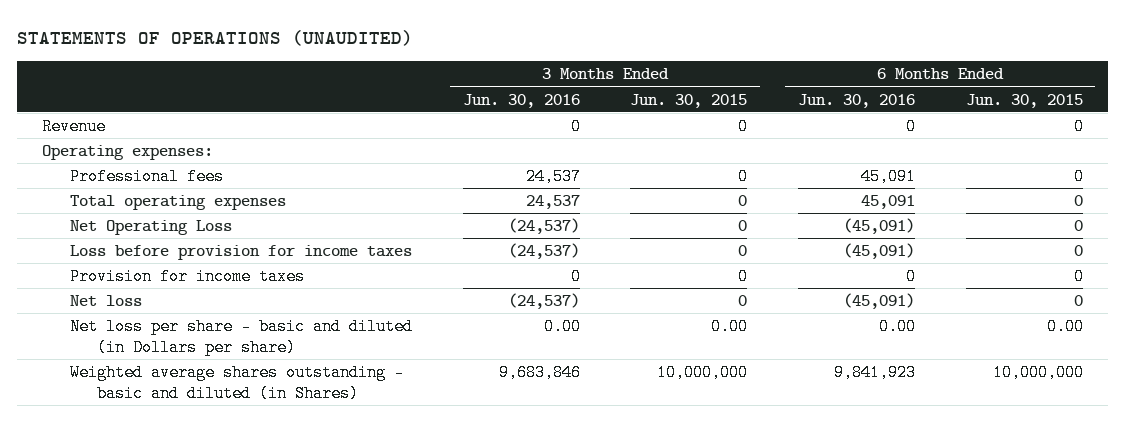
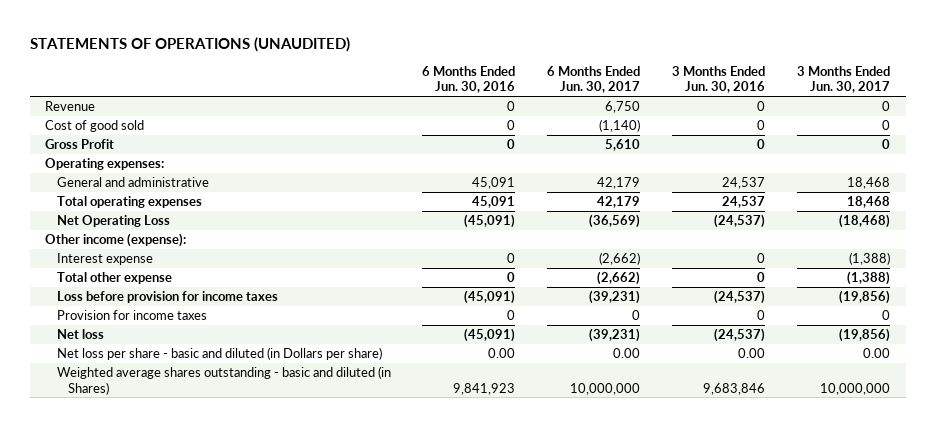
- | 3 Months Ended Jun. 30, 2016 | 3 Months Ended Jun. 30, 2015 | 6 Months Ended Jun. 30, 2016 | 6 Months Ended Jun. 30, 2015
+ | 6 Months Ended Jun. 30, 2016 | 6 Months Ended Jun. 30, 2017 | 3 Months Ended Jun. 30, 2016 | 3 Months Ended Jun. 30, 2017
+ Cost of good sold | 0 | (1,140) | 0 | 0
+ Gross Profit | 0 | 5,610 | 0 | 0
- Professional fees | 24,537 | 0 | 45,091 | 0
+ General and administrative | 45,091 | 42,179 | 24,537 | 18,468
+ Other income (expense):
+ Interest expense | 0 | (2,662) | 0 | (1,388)
+ Total other expense | 0 | (2,662) | 0 | (1,388)

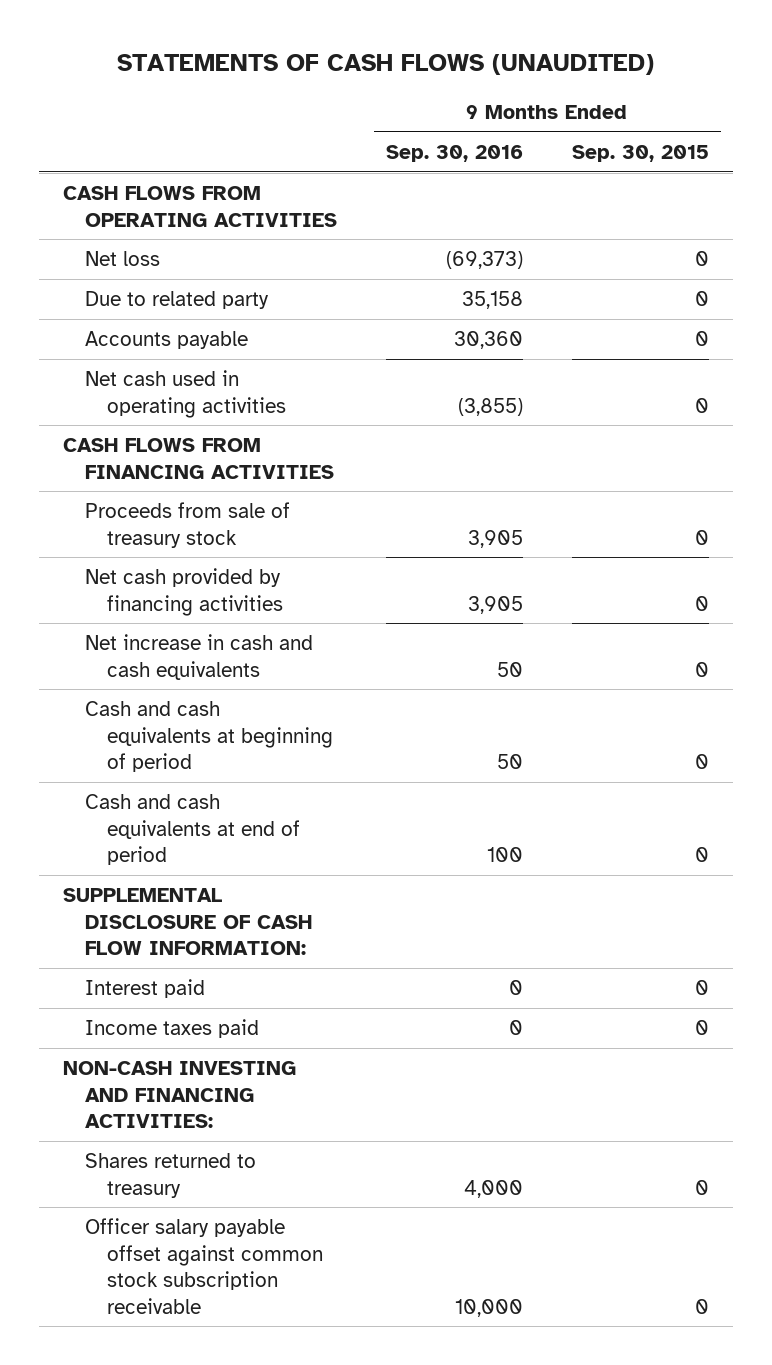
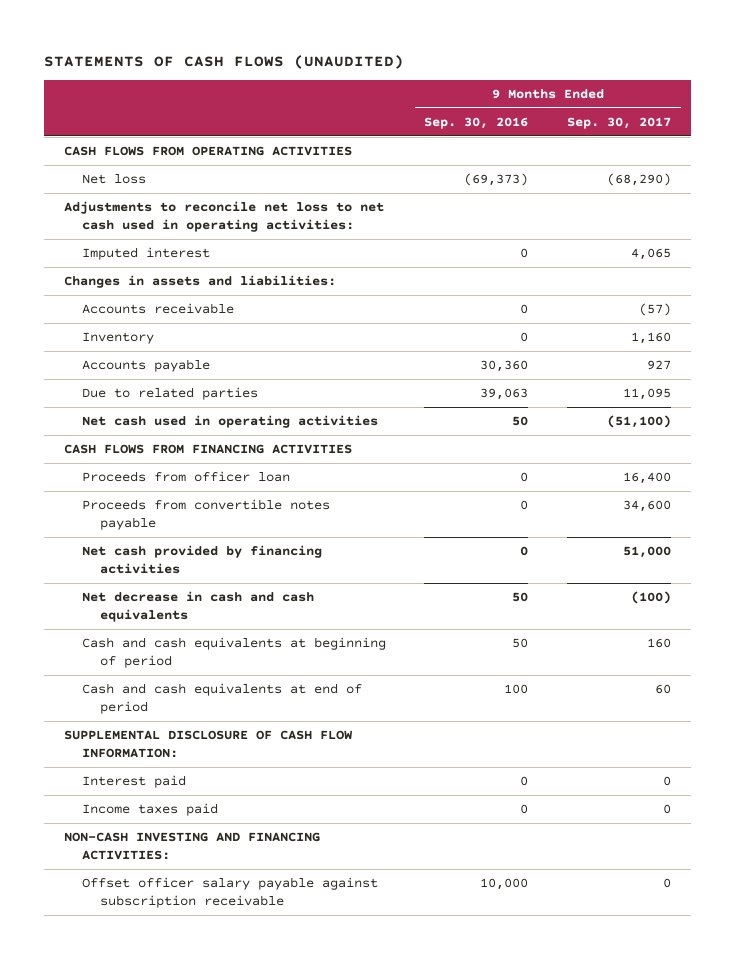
- | 9 Months Ended Sep. 30, 2016 | 9 Months Ended Sep. 30, 2015
+ | 9 Months Ended Sep. 30, 2016 | 9 Months Ended Sep. 30, 2017
- Due to related party | 35,158 | 0
+ Adjustments to reconcile net loss to net cash used in operating activities:
+ Imputed interest | 0 | 4,065
+ Changes in assets and liabilities:
+ Accounts receivable | 0 | (57)
+ Inventory | 0 | 1,160
- Net cash used in operating activities | (3,855) | 0
+ Due to related parties | 39,063 | 11,095
+ Net cash used in operating activities | 50 | (51,100)
- Proceeds from sale of treasury stock | 3,905 | 0
- Net cash provided by financing activities | 3,905 | 0
- Net increase in cash and cash equivalents | 50 | 0
+ Proceeds from officer loan | 0 | 16,400
+ Proceeds from convertible notes payable | 0 | 34,600
+ Net cash provided by financing activities | 0 | 51,000
+ Net decrease in cash and cash equivalents | 50 | (100)
- Shares returned to treasury | 4,000 | 0
- Officer salary payable offset against common stock subscription receivable | 10,000 | 0
+ Offset officer salary payable against subscription receivable | 10,000 | 0

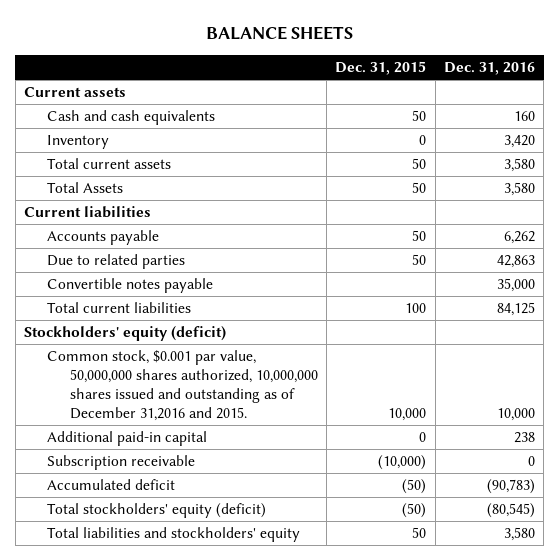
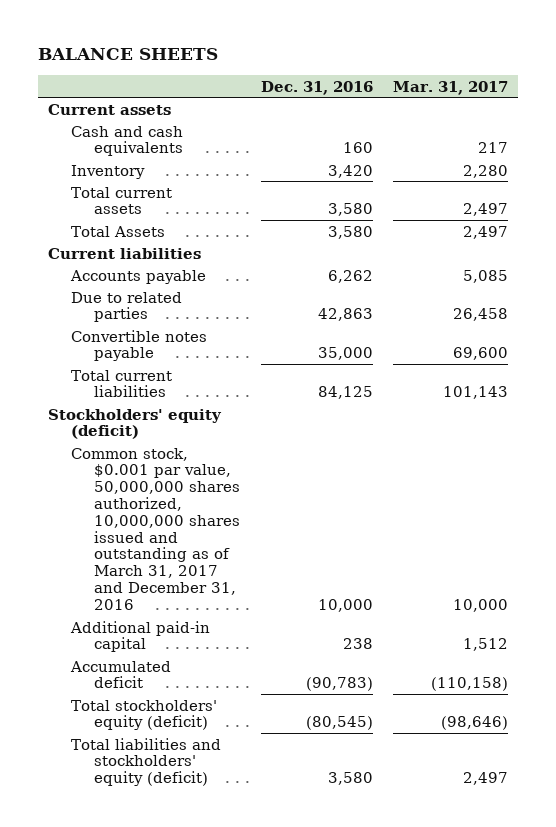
- | Dec. 31, 2015 | Dec. 31, 2016
+ | Dec. 31, 2016 | Mar. 31, 2017
- Common stock, $0.001 par value, 50,000,000 shares authorized, 10,000,000 shares issued and outstanding as of December 31,2016 and 2015. | 10,000 | 10,000
+ Common stock, $0.001 par value, 50,000,000 shares authorized, 10,000,000 shares issued and outstanding as of March 31, 2017 and December 31, 2016 | 10,000 | 10,000
- Subscription receivable | (10,000) | 0
- Total liabilities and stockholders' equity | 50 | 3,580
+ Total liabilities and stockholders' equity (deficit) | 3,580 | 2,497

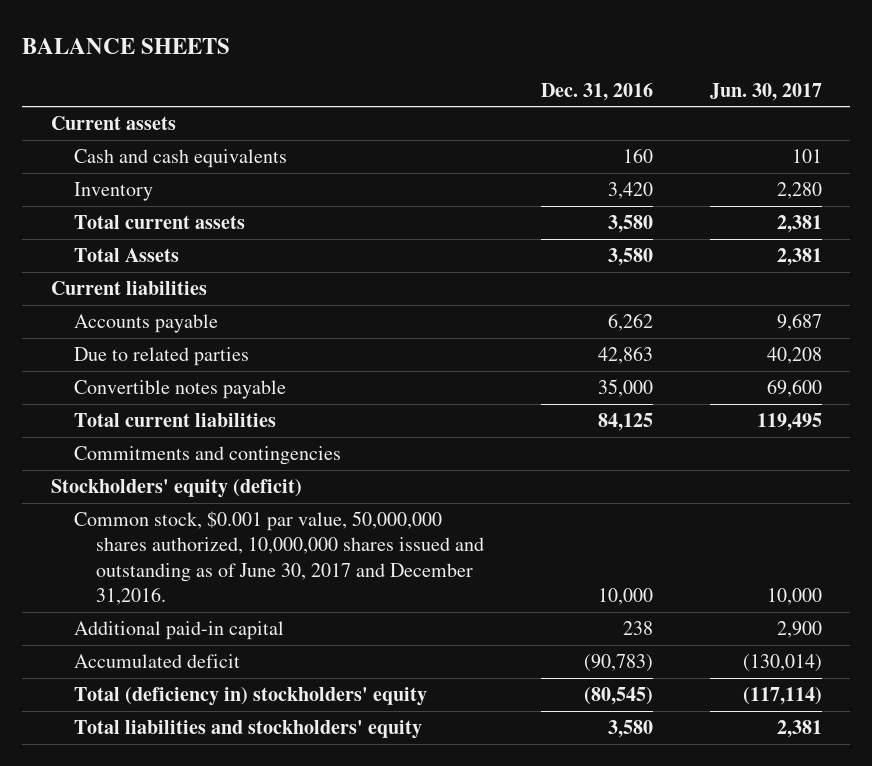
- | Dec. 31, 2016 | Mar. 31, 2017
+ | Dec. 31, 2016 | Jun. 30, 2017
+ Commitments and contingencies
- Common stock, $0.001 par value, 50,000,000 shares authorized, 10,000,000 shares issued and outstanding as of March 31, 2017 and December 31, 2016 | 10,000 | 10,000
+ Common stock, $0.001 par value, 50,000,000 shares authorized, 10,000,000 shares issued and outstanding as of June 30, 2017 and December 31,2016. | 10,000 | 10,000
- Total stockholders' equity (deficit) | (80,545) | (98,646)
- Total liabilities and stockholders' equity (deficit) | 3,580 | 2,497
+ Total (deficiency in) stockholders' equity | (80,545) | (117,114)
+ Total liabilities and stockholders' equity | 3,580 | 2,381

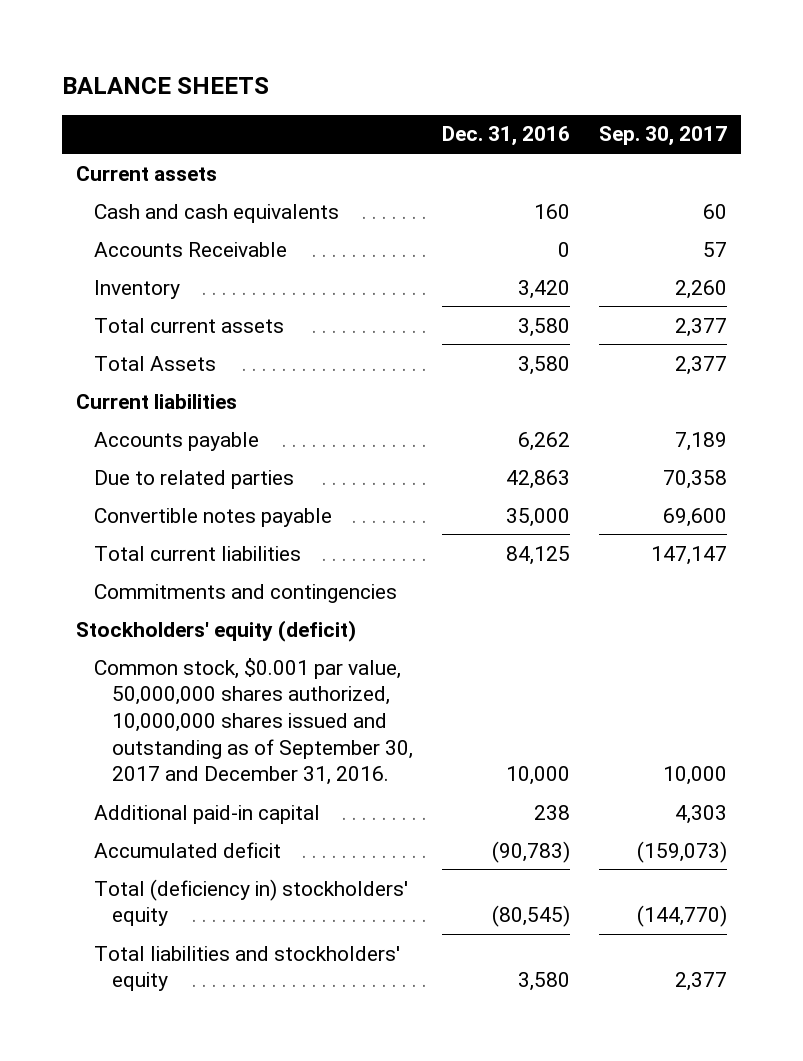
- | Dec. 31, 2016 | Jun. 30, 2017
+ | Dec. 31, 2016 | Sep. 30, 2017
+ Accounts Receivable | 0 | 57
- Common stock, $0.001 par value, 50,000,000 shares authorized, 10,000,000 shares issued and outstanding as of June 30, 2017 and December 31,2016. | 10,000 | 10,000
+ Common stock, $0.001 par value, 50,000,000 shares authorized, 10,000,000 shares issued and outstanding as of September 30, 2017 and December 31, 2016. | 10,000 | 10,000

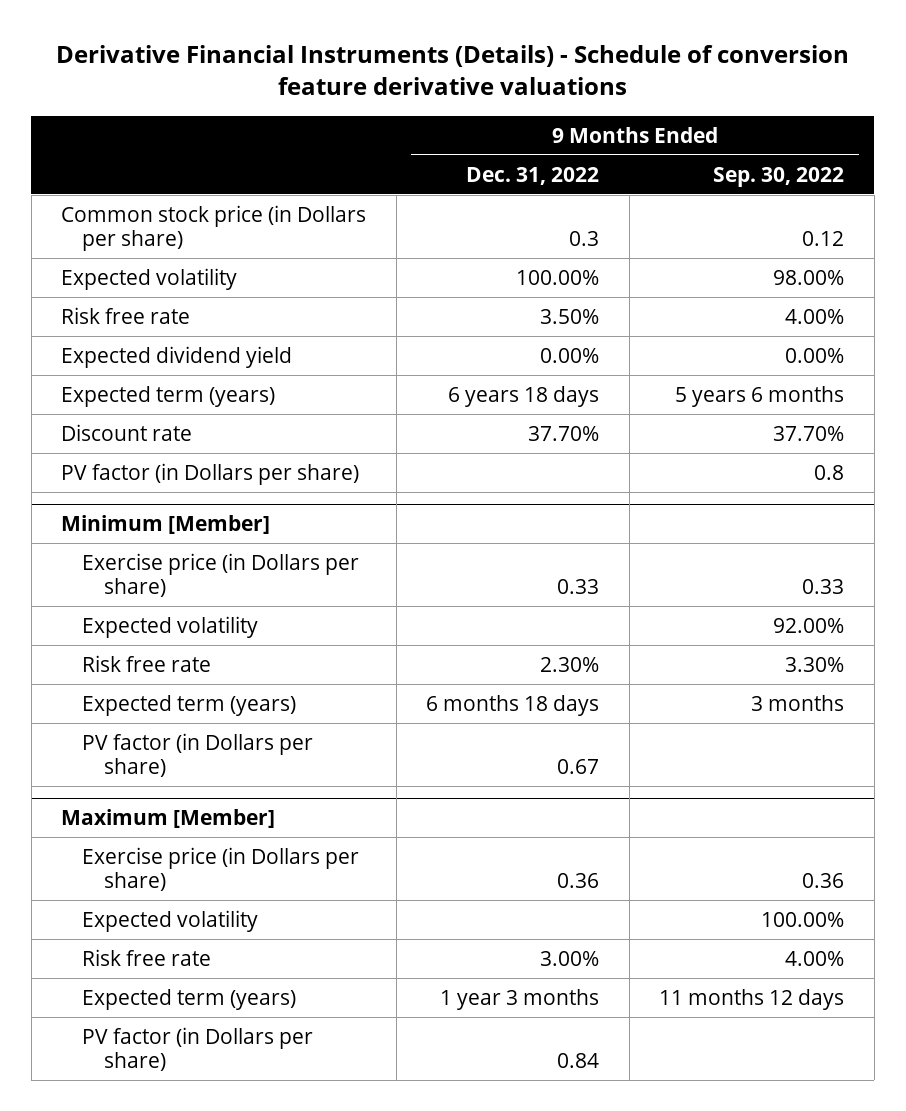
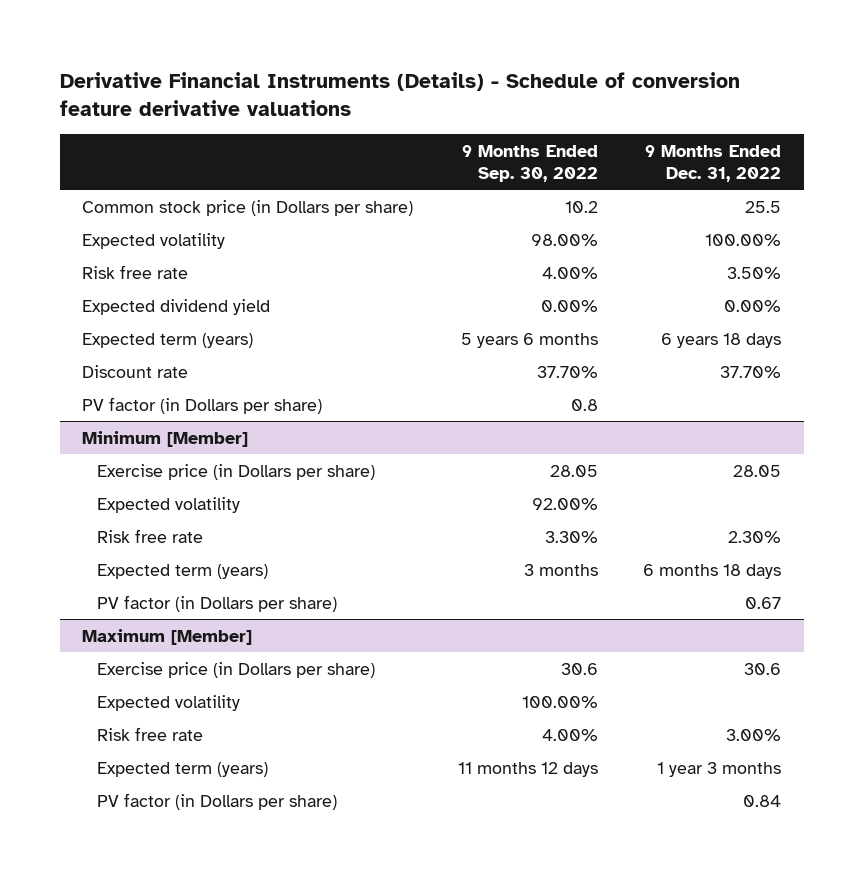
- | 9 Months Ended Dec. 31, 2022 | 9 Months Ended Sep. 30, 2022
+ | 9 Months Ended Sep. 30, 2022 | 9 Months Ended Dec. 31, 2022
- Common stock price (in Dollars per share) | 0.3 | 0.12
+ Common stock price (in Dollars per share) | 10.2 | 25.5
@ Minimum [Member]
- Exercise price (in Dollars per share) | 0.33 | 0.33
+ Exercise price (in Dollars per share) | 28.05 | 28.05
@ Maximum [Member]
- Exercise price (in Dollars per share) | 0.36 | 0.36
+ Exercise price (in Dollars per share) | 30.6 | 30.6

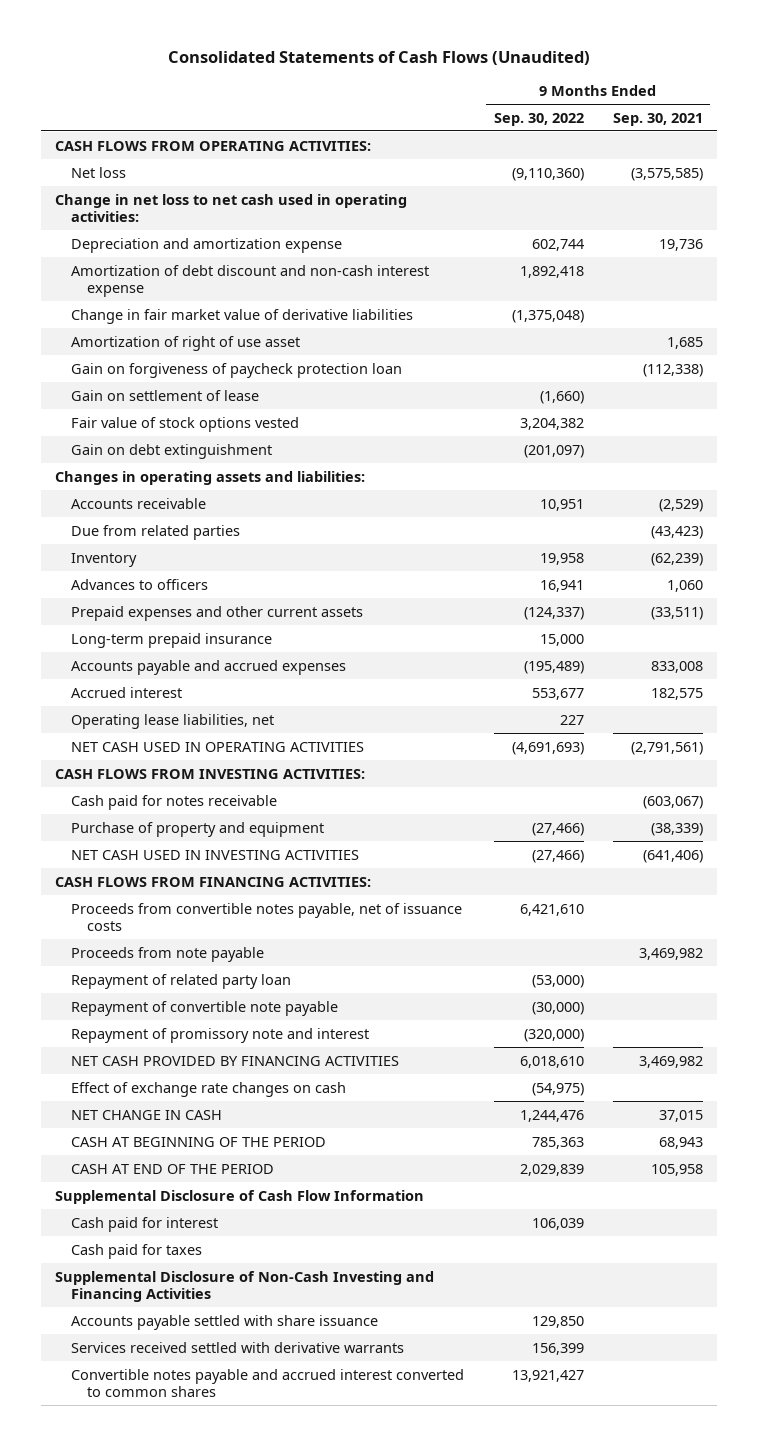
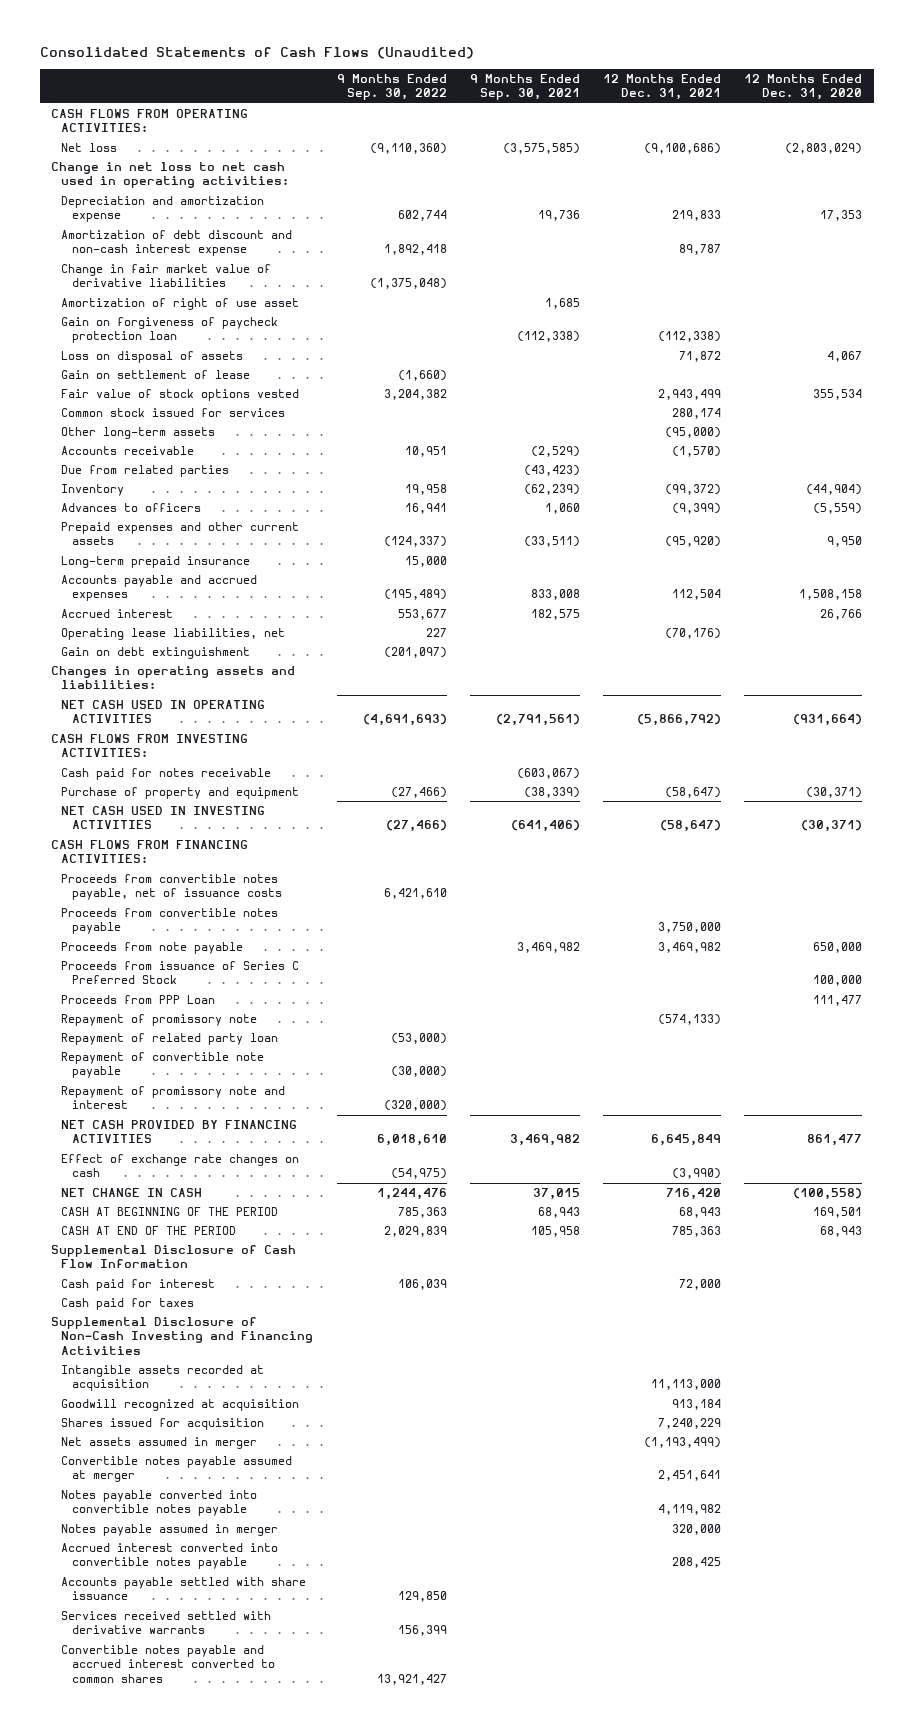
- | 9 Months Ended Sep. 30, 2022 | 9 Months Ended Sep. 30, 2021
+ | 9 Months Ended Sep. 30, 2022 | 9 Months Ended Sep. 30, 2021 | 12 Months Ended Dec. 31, 2021 | 12 Months Ended Dec. 31, 2020
+ Loss on disposal of assets | | | 71,872 | 4,067
+ Common stock issued for services | | | 280,174 |
+ Other long-term assets | | | (95,000) |
moved down: Gain on debt extinguishment | (201,097) | | |
moved down: Changes in operating assets and liabilities:
+ Proceeds from convertible notes payable | | | 3,750,000 |
+ Proceeds from issuance of Series C Preferred Stock | | | | 100,000
+ Proceeds from PPP Loan | | | | 111,477
+ Repayment of promissory note | | | (574,133) |
+ Intangible assets recorded at acquisition | | | 11,113,000 |
+ Goodwill recognized at acquisition | | | 913,184 |
+ Shares issued for acquisition | | | 7,240,229 |
+ Net assets assumed in merger | | | (1,193,499) |
+ Convertible notes payable assumed at merger | | | 2,451,641 |
+ Notes payable converted into convertible notes payable | | | 4,119,982 |
+ Notes payable assumed in merger | | | 320,000 |
+ Accrued interest converted into convertible notes payable | | | 208,425 |

